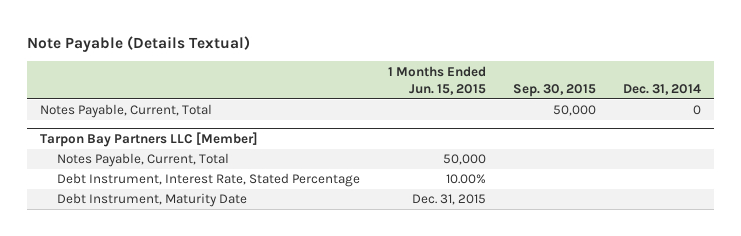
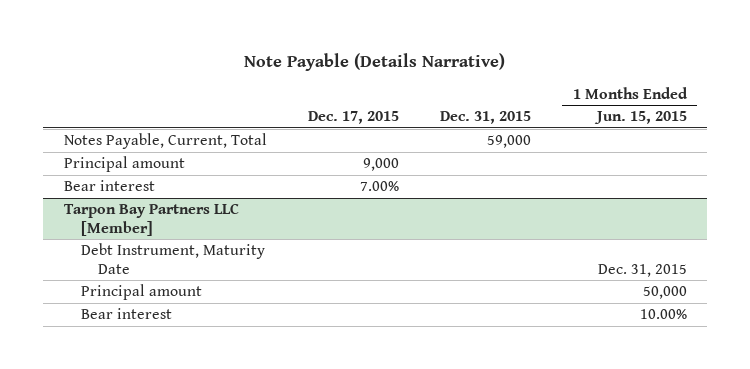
- Note Payable (Details Textual)
+ Note Payable (Details Narrative)
- | 1 Months Ended Jun. 15, 2015 | Sep. 30, 2015 | Dec. 31, 2014
+ | Dec. 17, 2015 | Dec. 31, 2015 | 1 Months Ended Jun. 15, 2015
+ Principal amount | 9,000 | |
+ Bear interest | 7.00% | |
@ Tarpon Bay Partners LLC [Member]
- Notes Payable, Current, Total | 50,000 | |
- Debt Instrument, Interest Rate, Stated Percentage | 10.00% | |
+ Principal amount | | | 50,000
+ Bear interest | | | 10.00%

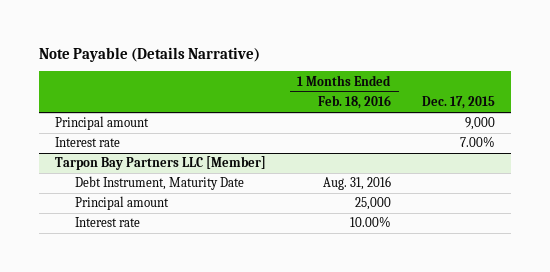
- | Dec. 17, 2015 | Dec. 31, 2015 | 1 Months Ended Jun. 15, 2015
+ | 1 Months Ended Feb. 18, 2016 | Dec. 17, 2015
- Notes Payable, Current, Total | | 59,000 |
- Bear interest | 7.00% | |
+ Interest rate | | 7.00%
@ Tarpon Bay Partners LLC [Member]
- Bear interest | | | 10.00%
+ Interest rate | 10.00% |

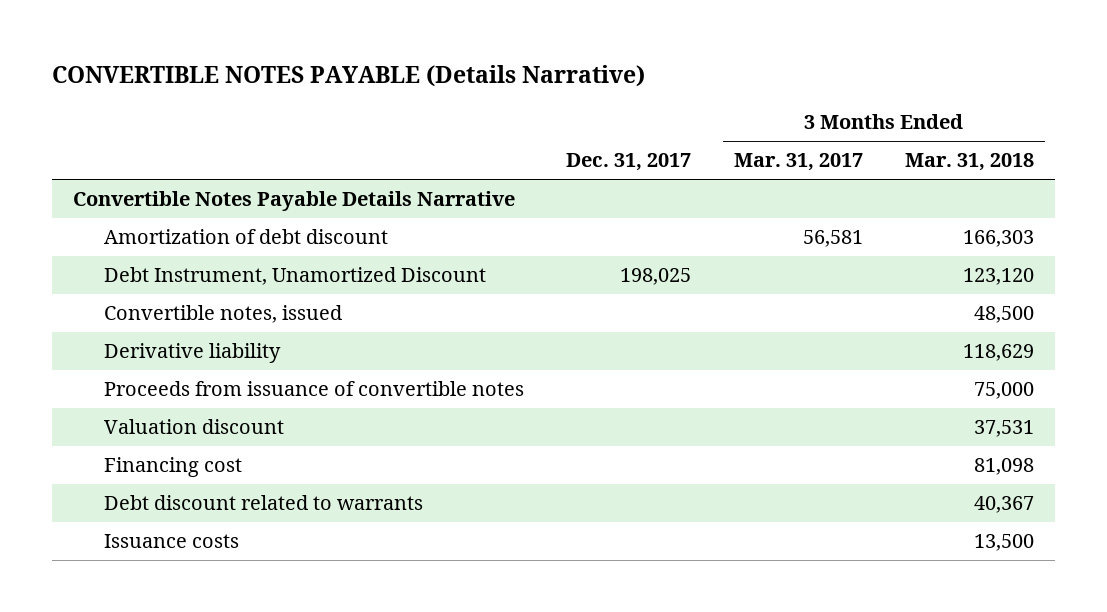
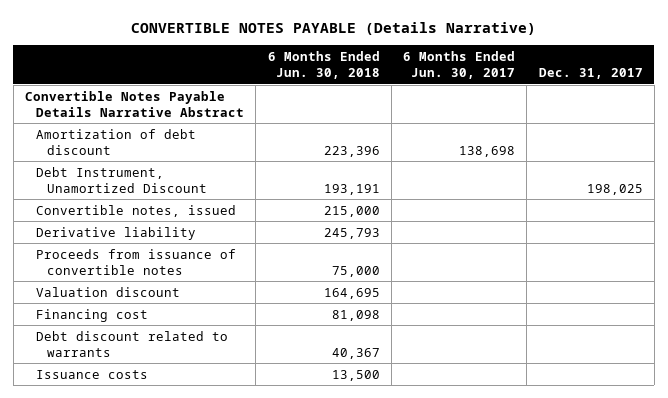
- | Dec. 31, 2017 | 3 Months Ended Mar. 31, 2017 | 3 Months Ended Mar. 31, 2018
+ | 6 Months Ended Jun. 30, 2018 | 6 Months Ended Jun. 30, 2017 | Dec. 31, 2017
- Convertible Notes Payable Details Narrative
+ Convertible Notes Payable Details Narrative Abstract

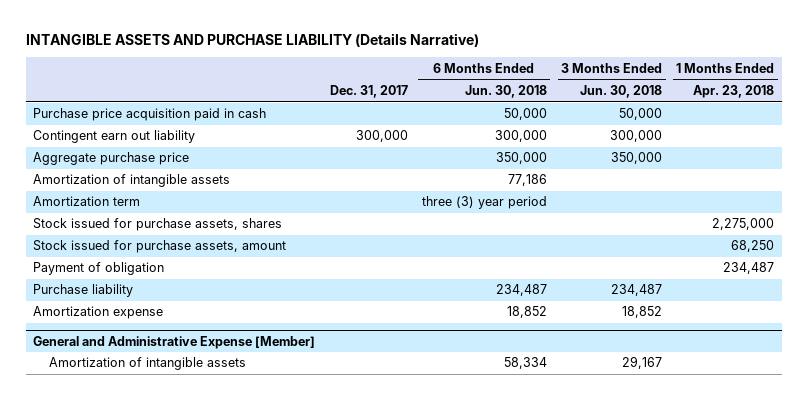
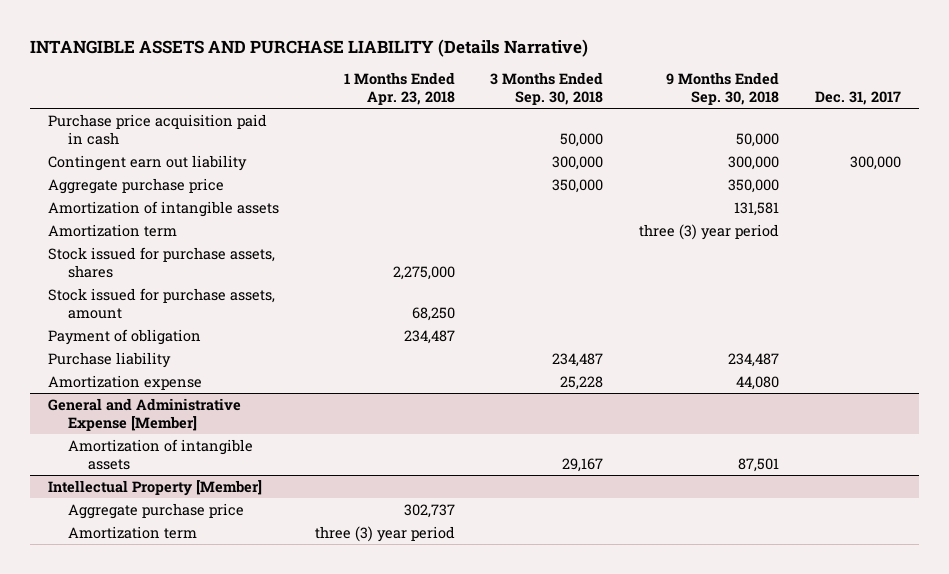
- | Dec. 31, 2017 | 6 Months Ended Jun. 30, 2018 | 3 Months Ended Jun. 30, 2018 | 1 Months Ended Apr. 23, 2018
+ | 1 Months Ended Apr. 23, 2018 | 3 Months Ended Sep. 30, 2018 | 9 Months Ended Sep. 30, 2018 | Dec. 31, 2017
+ Intellectual Property [Member]
+ Aggregate purchase price | 302,737 | | |
+ Amortization term | three (3) year period | | |

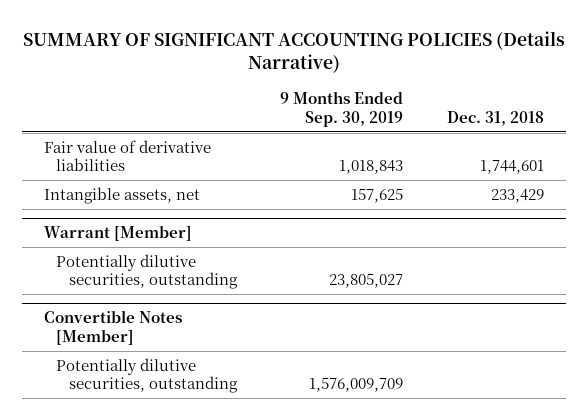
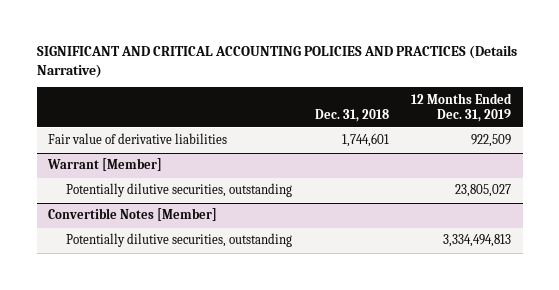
- SUMMARY OF SIGNIFICANT ACCOUNTING POLICIES (Details Narrative)
+ SIGNIFICANT AND CRITICAL ACCOUNTING POLICIES AND PRACTICES (Details Narrative)
- | 9 Months Ended Sep. 30, 2019 | Dec. 31, 2018
+ | Dec. 31, 2018 | 12 Months Ended Dec. 31, 2019
- Intangible assets, net | 157,625 | 233,429

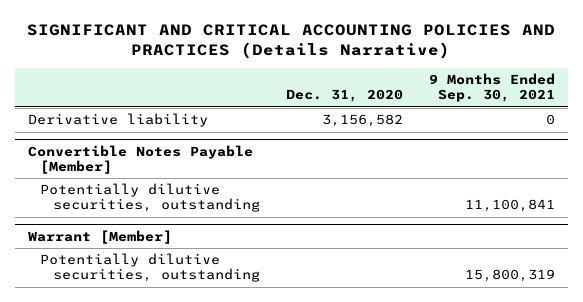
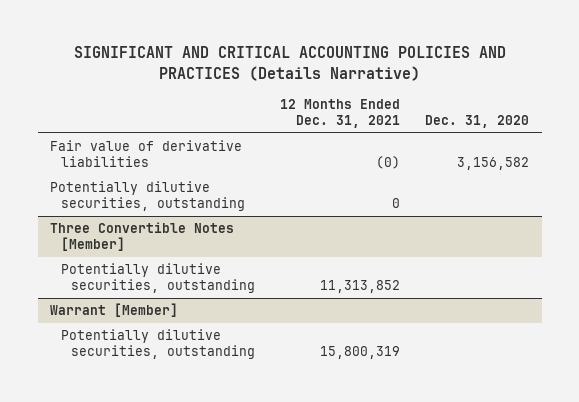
- | Dec. 31, 2020 | 9 Months Ended Sep. 30, 2021
+ | 12 Months Ended Dec. 31, 2021 | Dec. 31, 2020
- Derivative liability | 3,156,582 | 0
- Convertible Notes Payable [Member]
- Potentially dilutive securities, outstanding | | 11,100,841
+ Fair value of derivative liabilities | (0) | 3,156,582
+ Potentially dilutive securities, outstanding | 0 |
+ Three Convertible Notes [Member]
+ Potentially dilutive securities, outstanding | 11,313,852 |

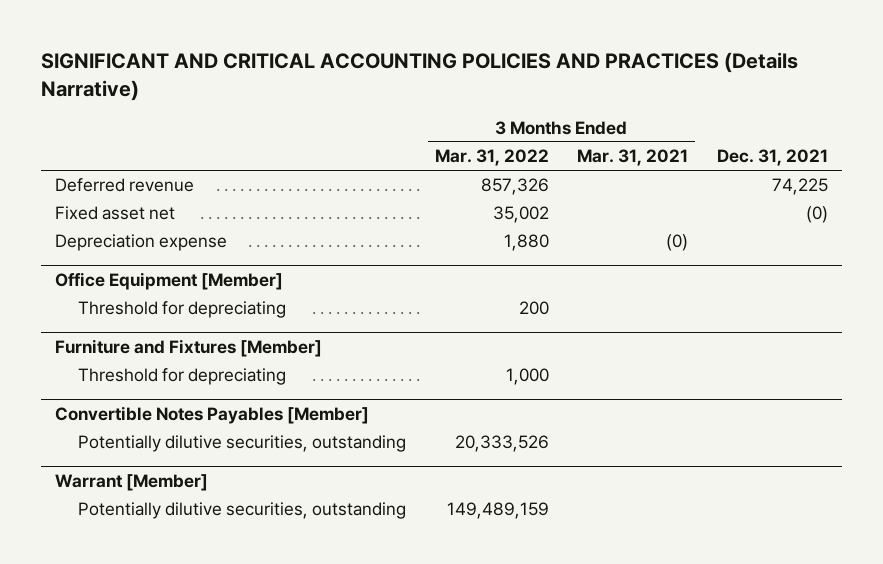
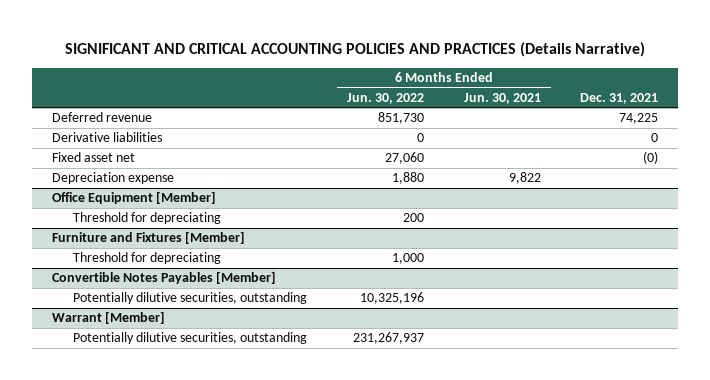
- | 3 Months Ended Mar. 31, 2022 | 3 Months Ended Mar. 31, 2021 | Dec. 31, 2021
+ | 6 Months Ended Jun. 30, 2022 | 6 Months Ended Jun. 30, 2021 | Dec. 31, 2021
+ Derivative liabilities | 0 | | 0

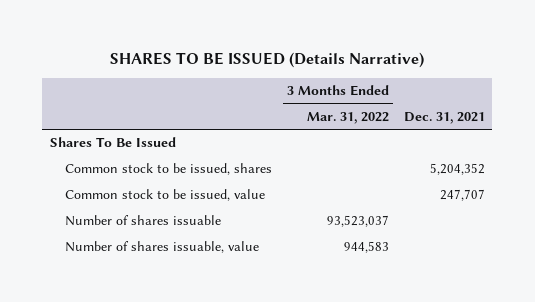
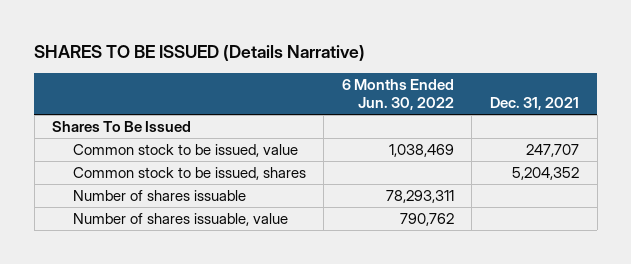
- | 3 Months Ended Mar. 31, 2022 | Dec. 31, 2021
+ | 6 Months Ended Jun. 30, 2022 | Dec. 31, 2021
moved down: Common stock to be issued, shares | | 5,204,352

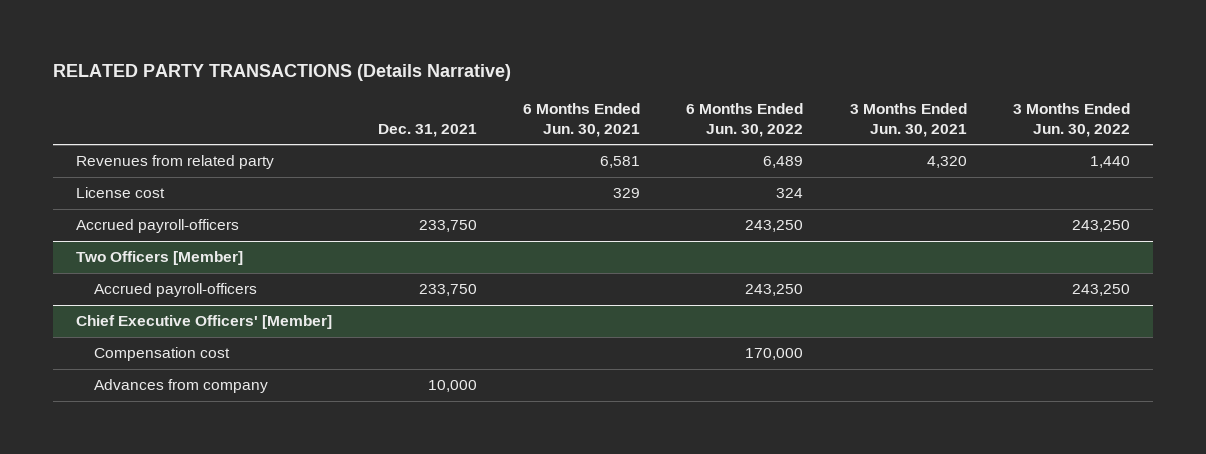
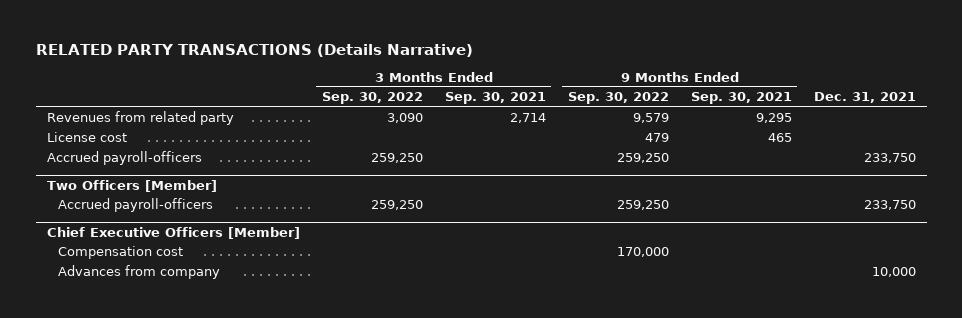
- | Dec. 31, 2021 | 6 Months Ended Jun. 30, 2021 | 6 Months Ended Jun. 30, 2022 | 3 Months Ended Jun. 30, 2021 | 3 Months Ended Jun. 30, 2022
+ | 3 Months Ended Sep. 30, 2022 | 3 Months Ended Sep. 30, 2021 | 9 Months Ended Sep. 30, 2022 | 9 Months Ended Sep. 30, 2021 | Dec. 31, 2021
- Chief Executive Officers' [Member]
+ Chief Executive Officers [Member]

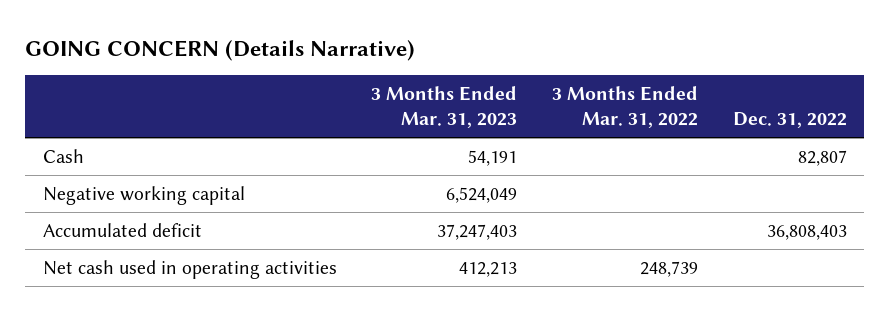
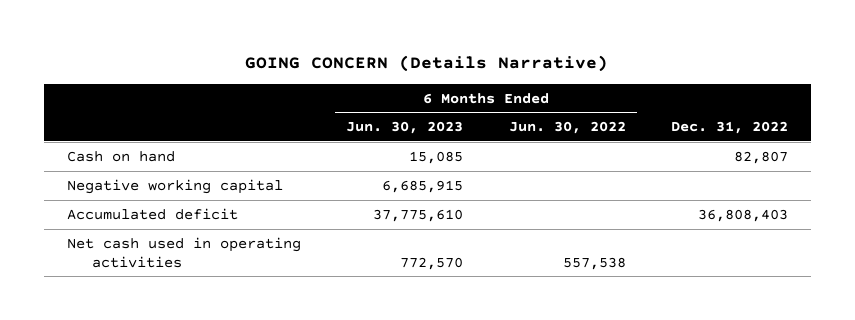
- | 3 Months Ended Mar. 31, 2023 | 3 Months Ended Mar. 31, 2022 | Dec. 31, 2022
+ | 6 Months Ended Jun. 30, 2023 | 6 Months Ended Jun. 30, 2022 | Dec. 31, 2022
- Cash | 54,191 | | 82,807
+ Cash on hand | 15,085 | | 82,807

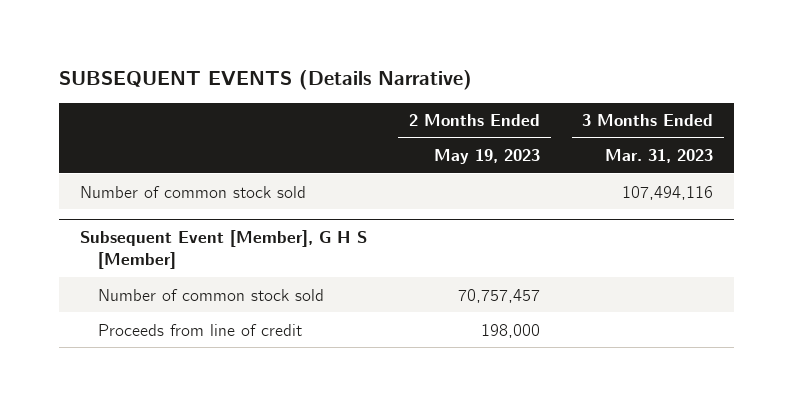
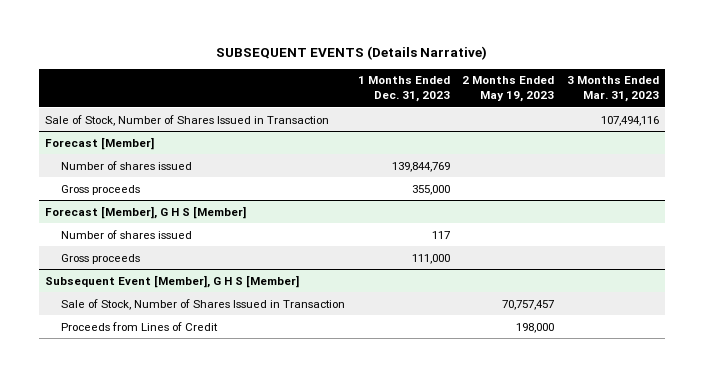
- | 2 Months Ended May 19, 2023 | 3 Months Ended Mar. 31, 2023
+ | 1 Months Ended Dec. 31, 2023 | 2 Months Ended May 19, 2023 | 3 Months Ended Mar. 31, 2023
- Number of common stock sold | | 107,494,116
+ Sale of Stock, Number of Shares Issued in Transaction | | | 107,494,116
+ Forecast [Member]
+ Number of shares issued | 139,844,769 | |
+ Gross proceeds | 355,000 | |
+ Forecast [Member], G H S [Member]
+ Number of shares issued | 117 | |
+ Gross proceeds | 111,000 | |
@ Subsequent Event [Member], G H S [Member]
- Number of common stock sold | 70,757,457 |
- Proceeds from line of credit | 198,000 |
+ Sale of Stock, Number of Shares Issued in Transaction | | 70,757,457 |
+ Proceeds from Lines of Credit | | 198,000 |

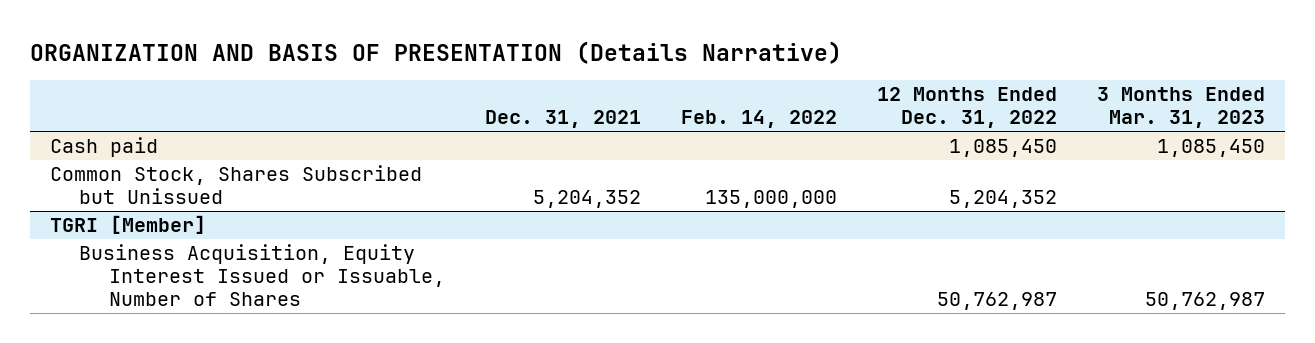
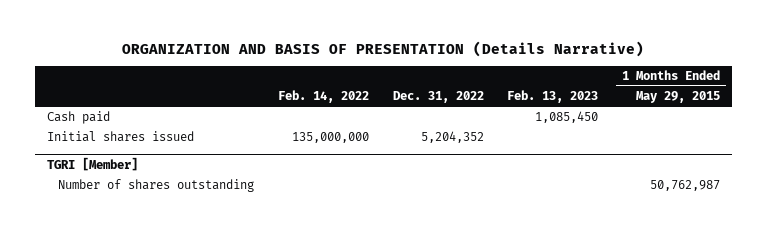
- | Dec. 31, 2021 | Feb. 14, 2022 | 12 Months Ended Dec. 31, 2022 | 3 Months Ended Mar. 31, 2023
+ | Feb. 14, 2022 | Dec. 31, 2022 | Feb. 13, 2023 | 1 Months Ended May 29, 2015
- Common Stock, Shares Subscribed but Unissued | 5,204,352 | 135,000,000 | 5,204,352 |
+ Initial shares issued | 135,000,000 | 5,204,352 | |
@ TGRI [Member]
- Business Acquisition, Equity Interest Issued or Issuable, Number of Shares | | | 50,762,987 | 50,762,987
+ Number of shares outstanding | | | | 50,762,987

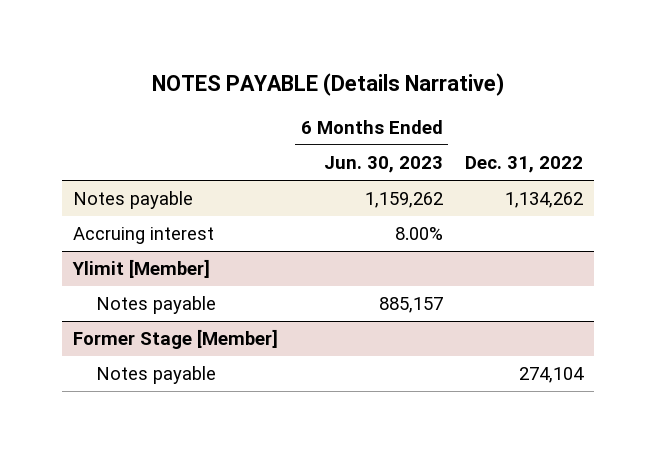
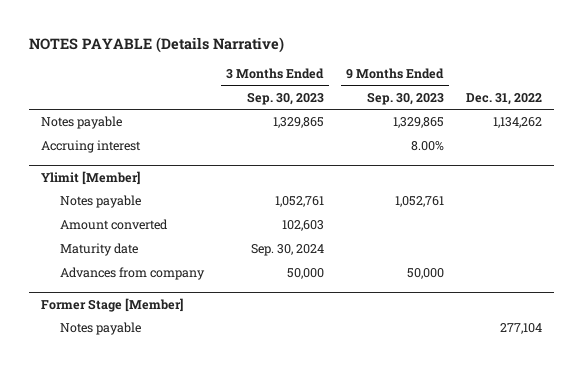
- | 6 Months Ended Jun. 30, 2023 | Dec. 31, 2022
+ | 3 Months Ended Sep. 30, 2023 | 9 Months Ended Sep. 30, 2023 | Dec. 31, 2022
@ Ylimit [Member]
+ Amount converted | 102,603 | |
+ Maturity date | Sep. 30, 2024 | |
+ Advances from company | 50,000 | 50,000 |
@ Former Stage [Member]
- Notes payable | | 274,104
+ Notes payable | | | 277,104

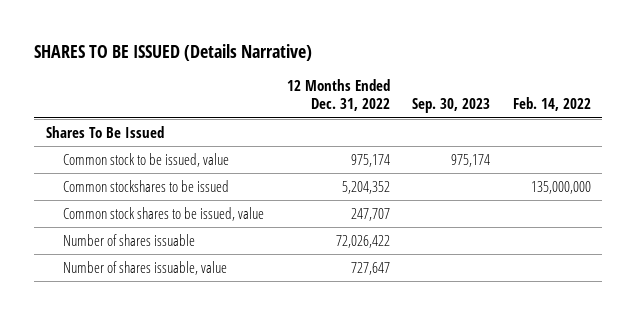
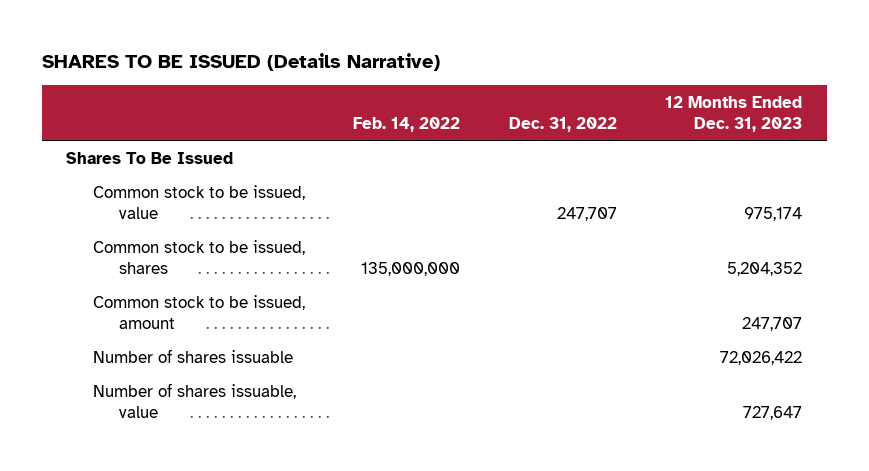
- | 12 Months Ended Dec. 31, 2022 | Sep. 30, 2023 | Feb. 14, 2022
+ | Feb. 14, 2022 | Dec. 31, 2022 | 12 Months Ended Dec. 31, 2023
- Common stockshares to be issued | 5,204,352 | | 135,000,000
- Common stock shares to be issued, value | 247,707 | |
+ Common stock to be issued, shares | 135,000,000 | | 5,204,352
+ Common stock to be issued, amount | | | 247,707

